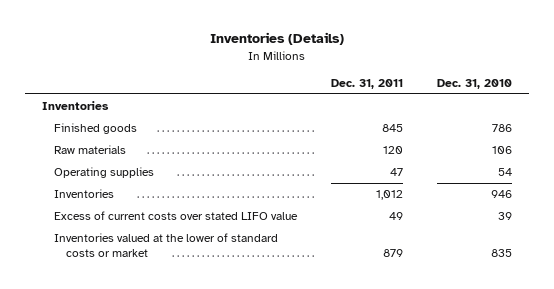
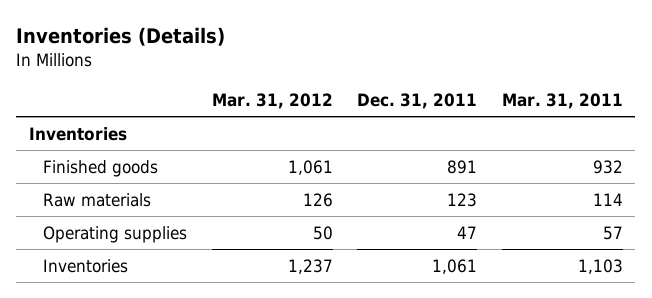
- | Dec. 31, 2011 | Dec. 31, 2010
+ | Mar. 31, 2012 | Dec. 31, 2011 | Mar. 31, 2011
- Finished goods | 845 | 786
- Raw materials | 120 | 106
+ Finished goods | 1,061 | 891 | 932
+ Raw materials | 126 | 123 | 114
- Inventories | 1,012 | 946
- Excess of current costs over stated LIFO value | 49 | 39
- Inventories valued at the lower of standard costs or market | 879 | 835
+ Inventories | 1,237 | 1,061 | 1,103

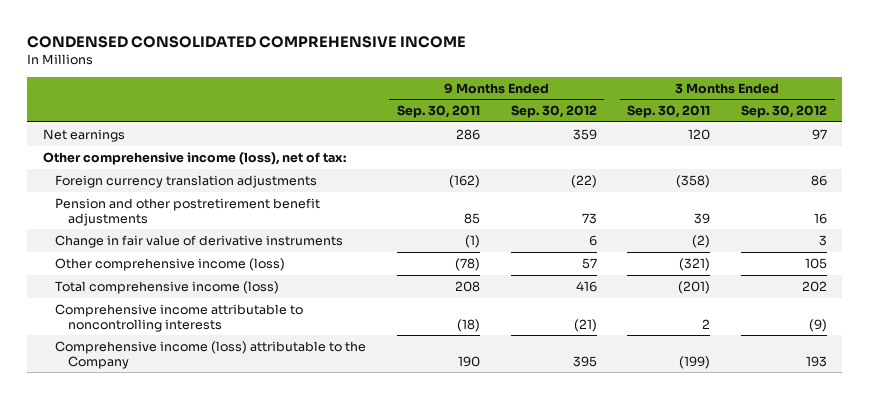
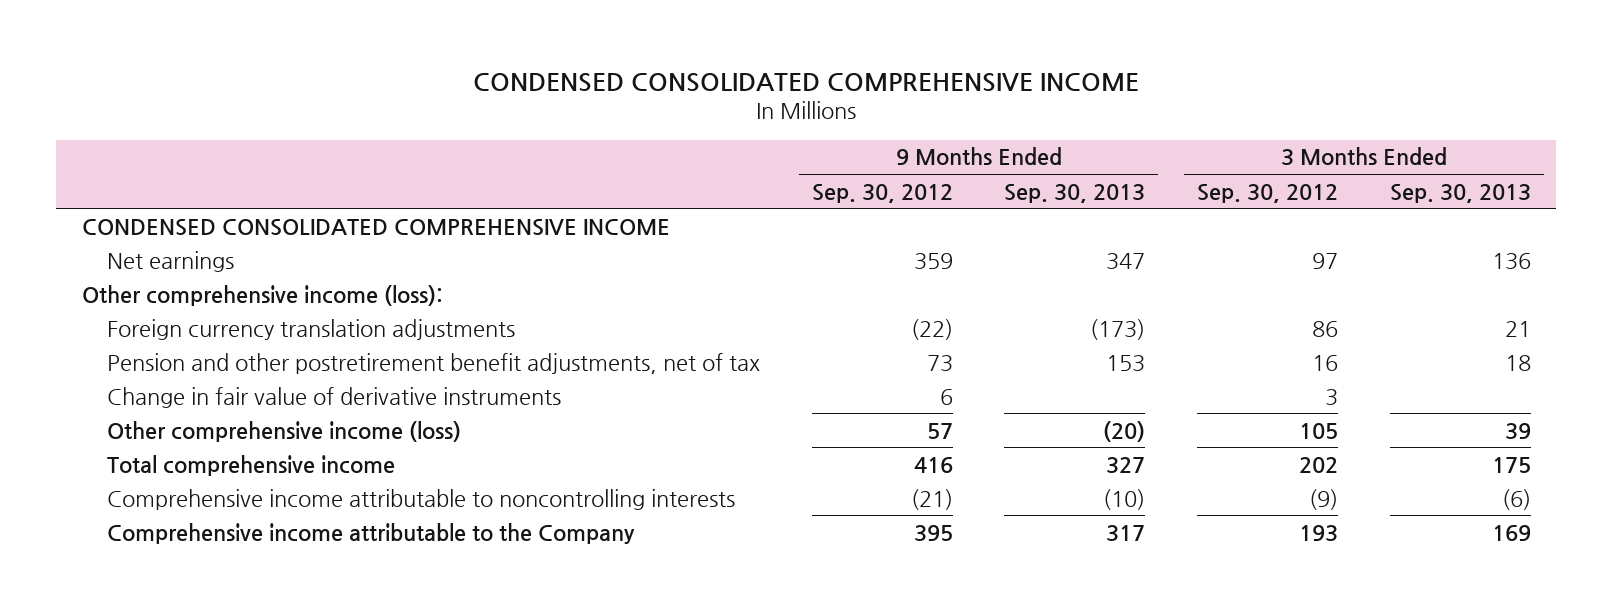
- | 9 Months Ended Sep. 30, 2011 | 9 Months Ended Sep. 30, 2012 | 3 Months Ended Sep. 30, 2011 | 3 Months Ended Sep. 30, 2012
+ | 9 Months Ended Sep. 30, 2012 | 9 Months Ended Sep. 30, 2013 | 3 Months Ended Sep. 30, 2012 | 3 Months Ended Sep. 30, 2013
+ CONDENSED CONSOLIDATED COMPREHENSIVE INCOME
- Other comprehensive income (loss), net of tax:
+ Other comprehensive income (loss):
- Pension and other postretirement benefit adjustments | 85 | 73 | 39 | 16
+ Pension and other postretirement benefit adjustments, net of tax | 73 | 153 | 16 | 18
- Total comprehensive income (loss) | 208 | 416 | (201) | 202
+ Total comprehensive income | 416 | 327 | 202 | 175
- Comprehensive income (loss) attributable to the Company | 190 | 395 | (199) | 193
+ Comprehensive income attributable to the Company | 395 | 317 | 193 | 169

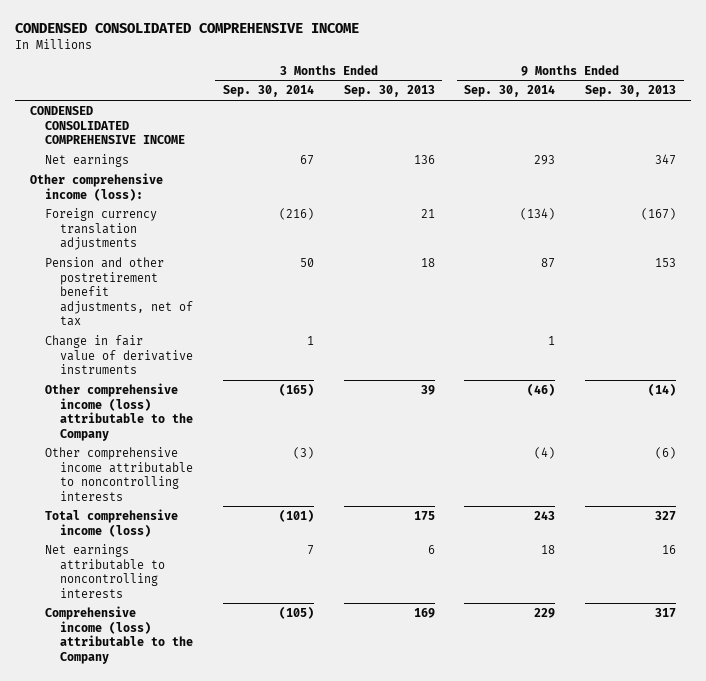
- | 9 Months Ended Sep. 30, 2012 | 9 Months Ended Sep. 30, 2013 | 3 Months Ended Sep. 30, 2012 | 3 Months Ended Sep. 30, 2013
+ | 3 Months Ended Sep. 30, 2014 | 3 Months Ended Sep. 30, 2013 | 9 Months Ended Sep. 30, 2014 | 9 Months Ended Sep. 30, 2013
- Foreign currency translation adjustments | (22) | (173) | 86 | 21
+ Foreign currency translation adjustments | (216) | 21 | (134) | (167)
- Other comprehensive income (loss) | 57 | (20) | 105 | 39
- Total comprehensive income | 416 | 327 | 202 | 175
- Comprehensive income attributable to noncontrolling interests | (21) | (10) | (9) | (6)
- Comprehensive income attributable to the Company | 395 | 317 | 193 | 169
+ Other comprehensive income (loss) attributable to the Company | (165) | 39 | (46) | (14)
+ Other comprehensive income attributable to noncontrolling interests | (3) | | (4) | (6)
+ Total comprehensive income (loss) | (101) | 175 | 243 | 327
+ Net earnings attributable to noncontrolling interests | 7 | 6 | 18 | 16
+ Comprehensive income (loss) attributable to the Company | (105) | 169 | 229 | 317

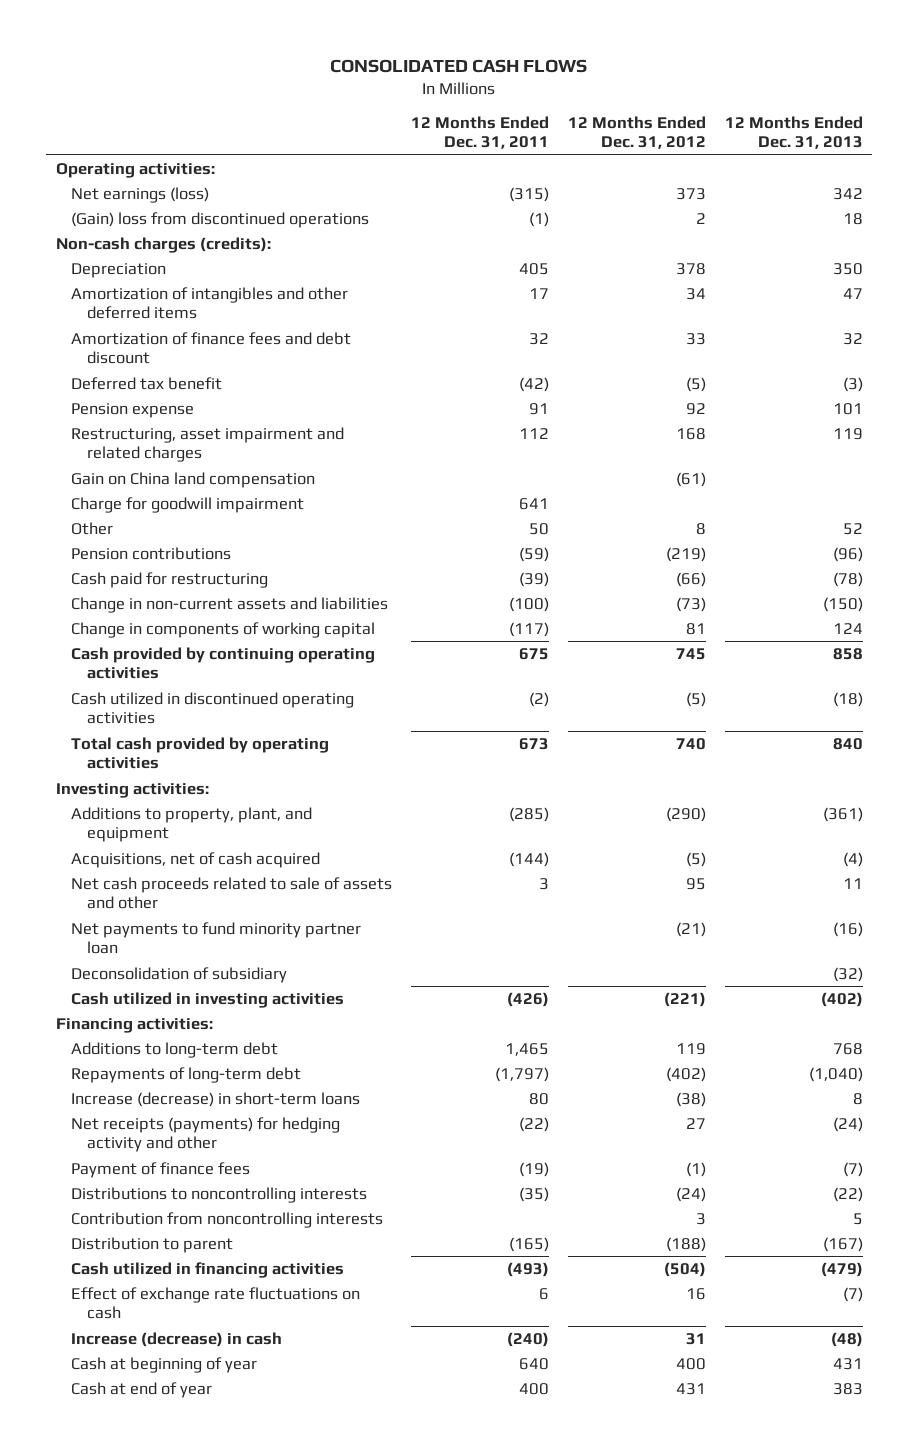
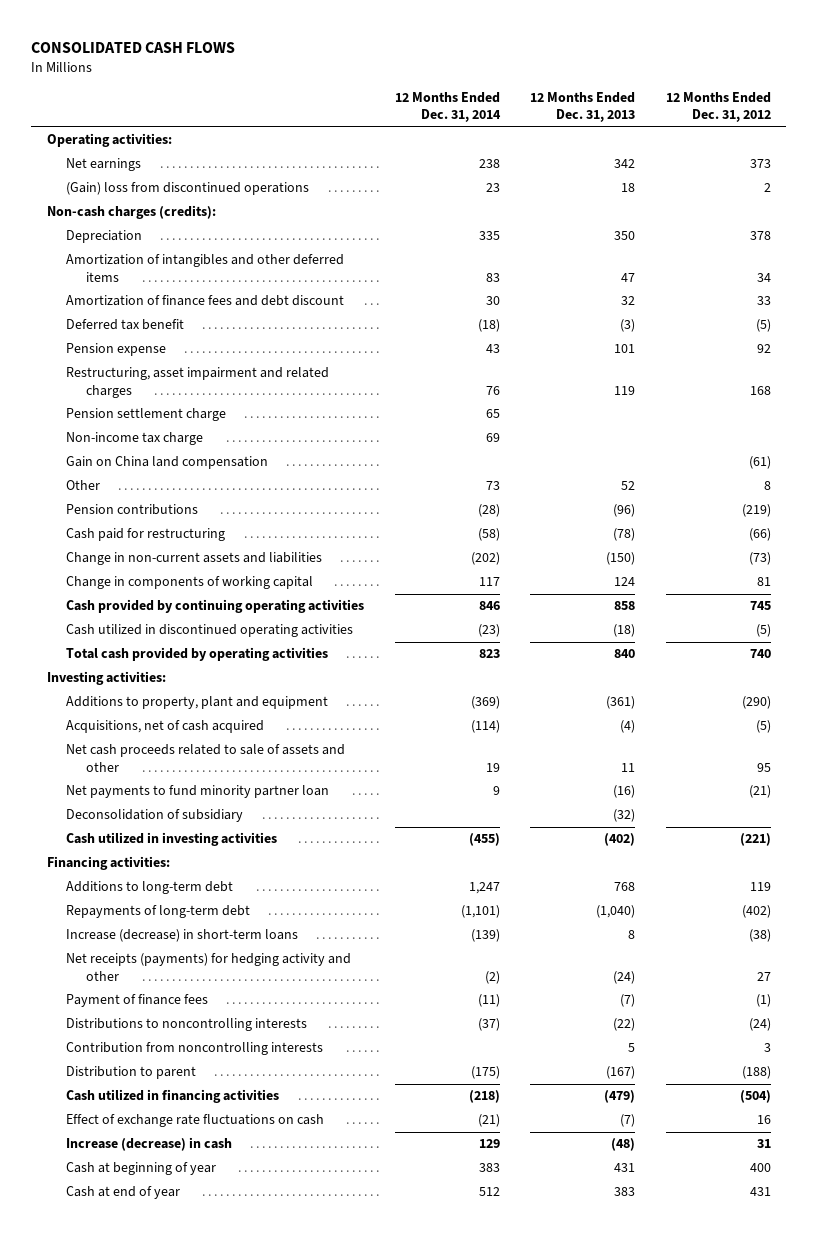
- | 12 Months Ended Dec. 31, 2011 | 12 Months Ended Dec. 31, 2012 | 12 Months Ended Dec. 31, 2013
+ | 12 Months Ended Dec. 31, 2014 | 12 Months Ended Dec. 31, 2013 | 12 Months Ended Dec. 31, 2012
- Net earnings (loss) | (315) | 373 | 342
+ Net earnings | 238 | 342 | 373
+ Pension settlement charge | 65 | |
+ Non-income tax charge | 69 | |
- Charge for goodwill impairment | 641 | |
- Additions to property, plant, and equipment | (285) | (290) | (361)
+ Additions to property, plant and equipment | (369) | (361) | (290)

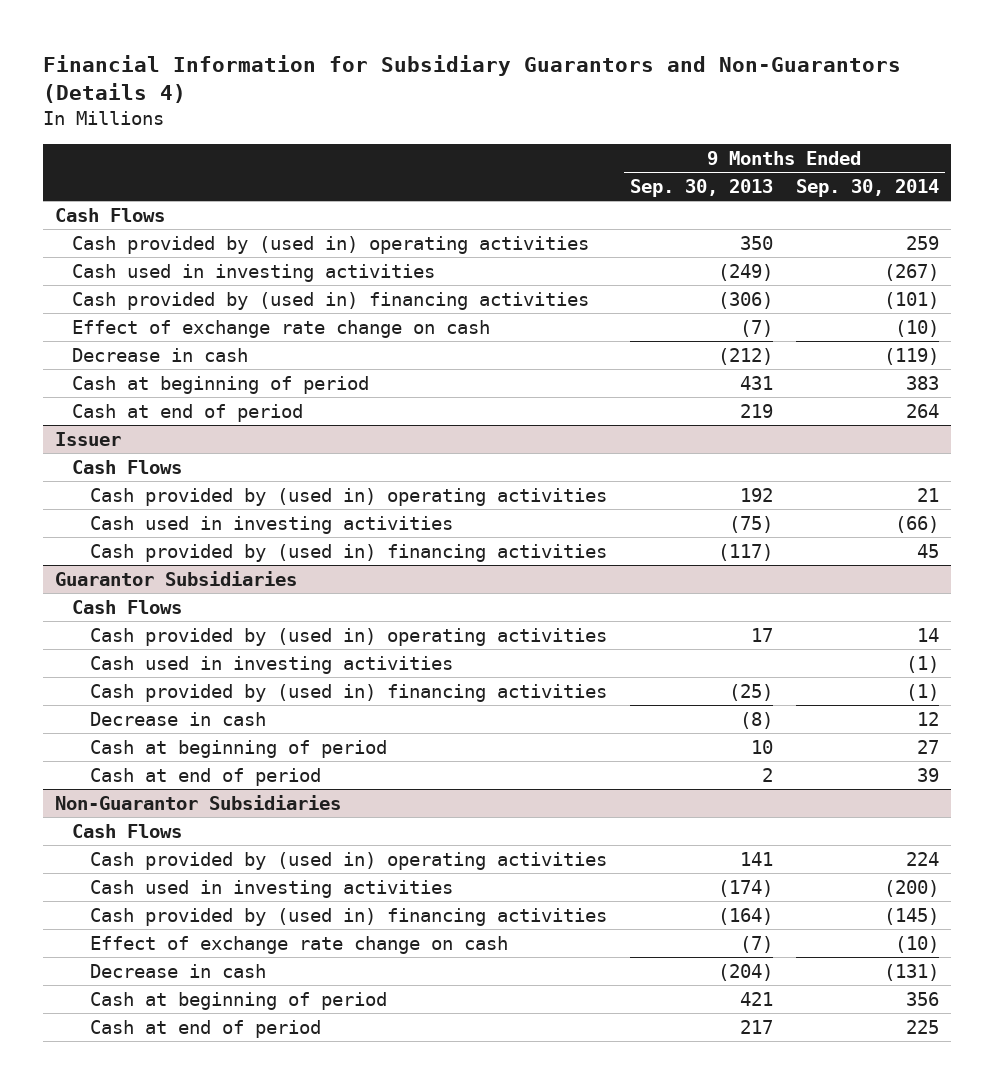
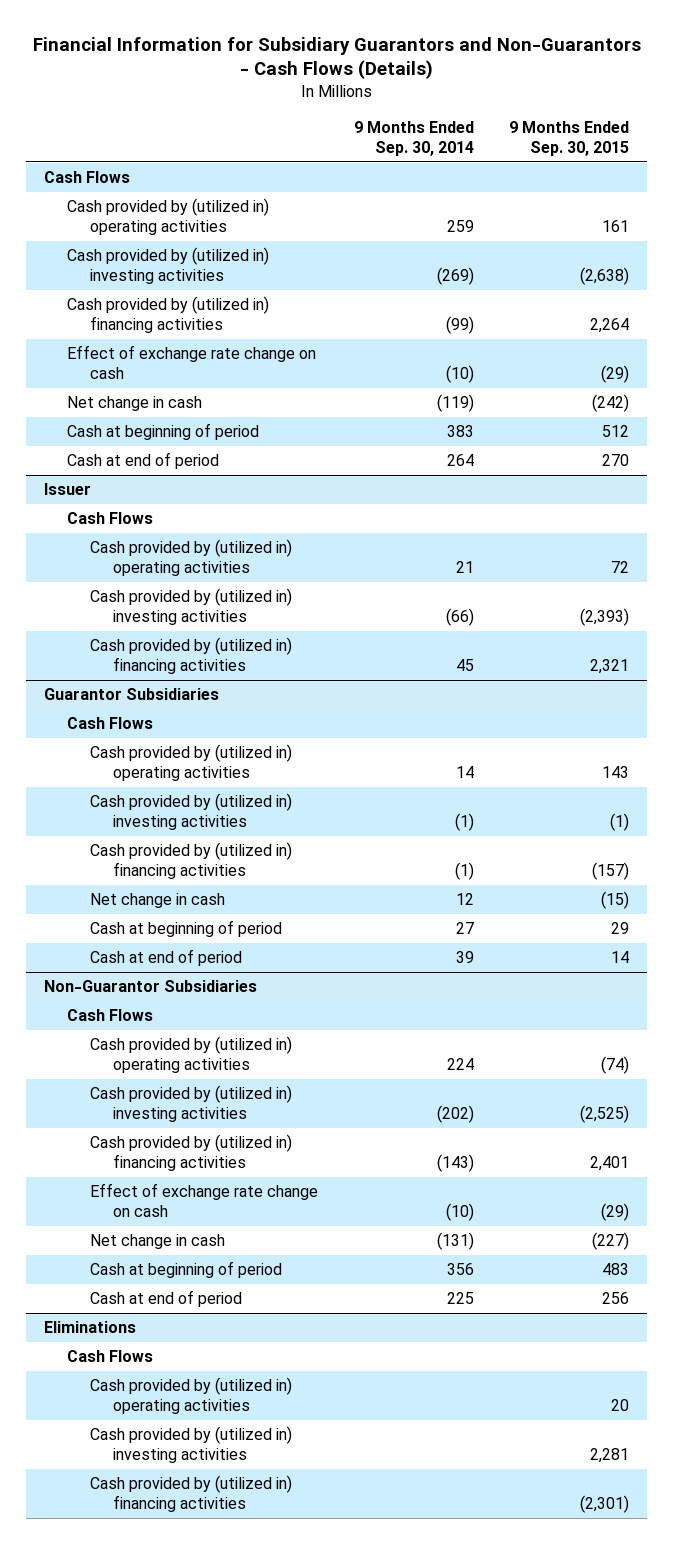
- Financial Information for Subsidiary Guarantors and Non-Guarantors (Details 4)
+ Financial Information for Subsidiary Guarantors and Non-Guarantors - Cash Flows (Details)
- | 9 Months Ended Sep. 30, 2013 | 9 Months Ended Sep. 30, 2014
+ | 9 Months Ended Sep. 30, 2014 | 9 Months Ended Sep. 30, 2015
- Cash provided by (used in) operating activities | 350 | 259
- Cash used in investing activities | (249) | (267)
- Cash provided by (used in) financing activities | (306) | (101)
+ Cash provided by (utilized in) operating activities | 259 | 161
+ Cash provided by (utilized in) investing activities | (269) | (2,638)
+ Cash provided by (utilized in) financing activities | (99) | 2,264
- Decrease in cash | (212) | (119)
+ Net change in cash | (119) | (242)
@ Issuer
- Cash provided by (used in) operating activities | 192 | 21
- Cash used in investing activities | (75) | (66)
- Cash provided by (used in) financing activities | (117) | 45
+ Cash provided by (utilized in) operating activities | 21 | 72
+ Cash provided by (utilized in) investing activities | (66) | (2,393)
+ Cash provided by (utilized in) financing activities | 45 | 2,321
@ Guarantor Subsidiaries
- Cash provided by (used in) operating activities | 17 | 14
- Cash used in investing activities | | (1)
- Cash provided by (used in) financing activities | (25) | (1)
- Decrease in cash | (8) | 12
+ Cash provided by (utilized in) operating activities | 14 | 143
+ Cash provided by (utilized in) investing activities | (1) | (1)
+ Cash provided by (utilized in) financing activities | (1) | (157)
+ Net change in cash | 12 | (15)
@ Non-Guarantor Subsidiaries
- Cash provided by (used in) operating activities | 141 | 224
- Cash used in investing activities | (174) | (200)
- Cash provided by (used in) financing activities | (164) | (145)
+ Cash provided by (utilized in) operating activities | 224 | (74)
+ Cash provided by (utilized in) investing activities | (202) | (2,525)
+ Cash provided by (utilized in) financing activities | (143) | 2,401
- Decrease in cash | (204) | (131)
+ Net change in cash | (131) | (227)
+ Eliminations
+ Cash Flows
+ Cash provided by (utilized in) operating activities | | 20
+ Cash provided by (utilized in) investing activities | | 2,281
+ Cash provided by (utilized in) financing activities | | (2,301)

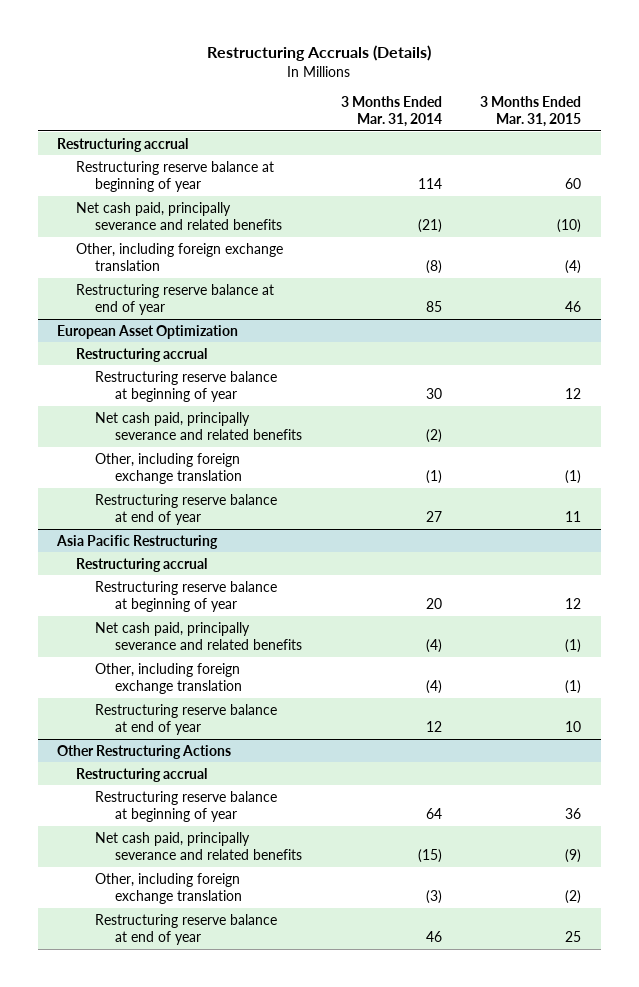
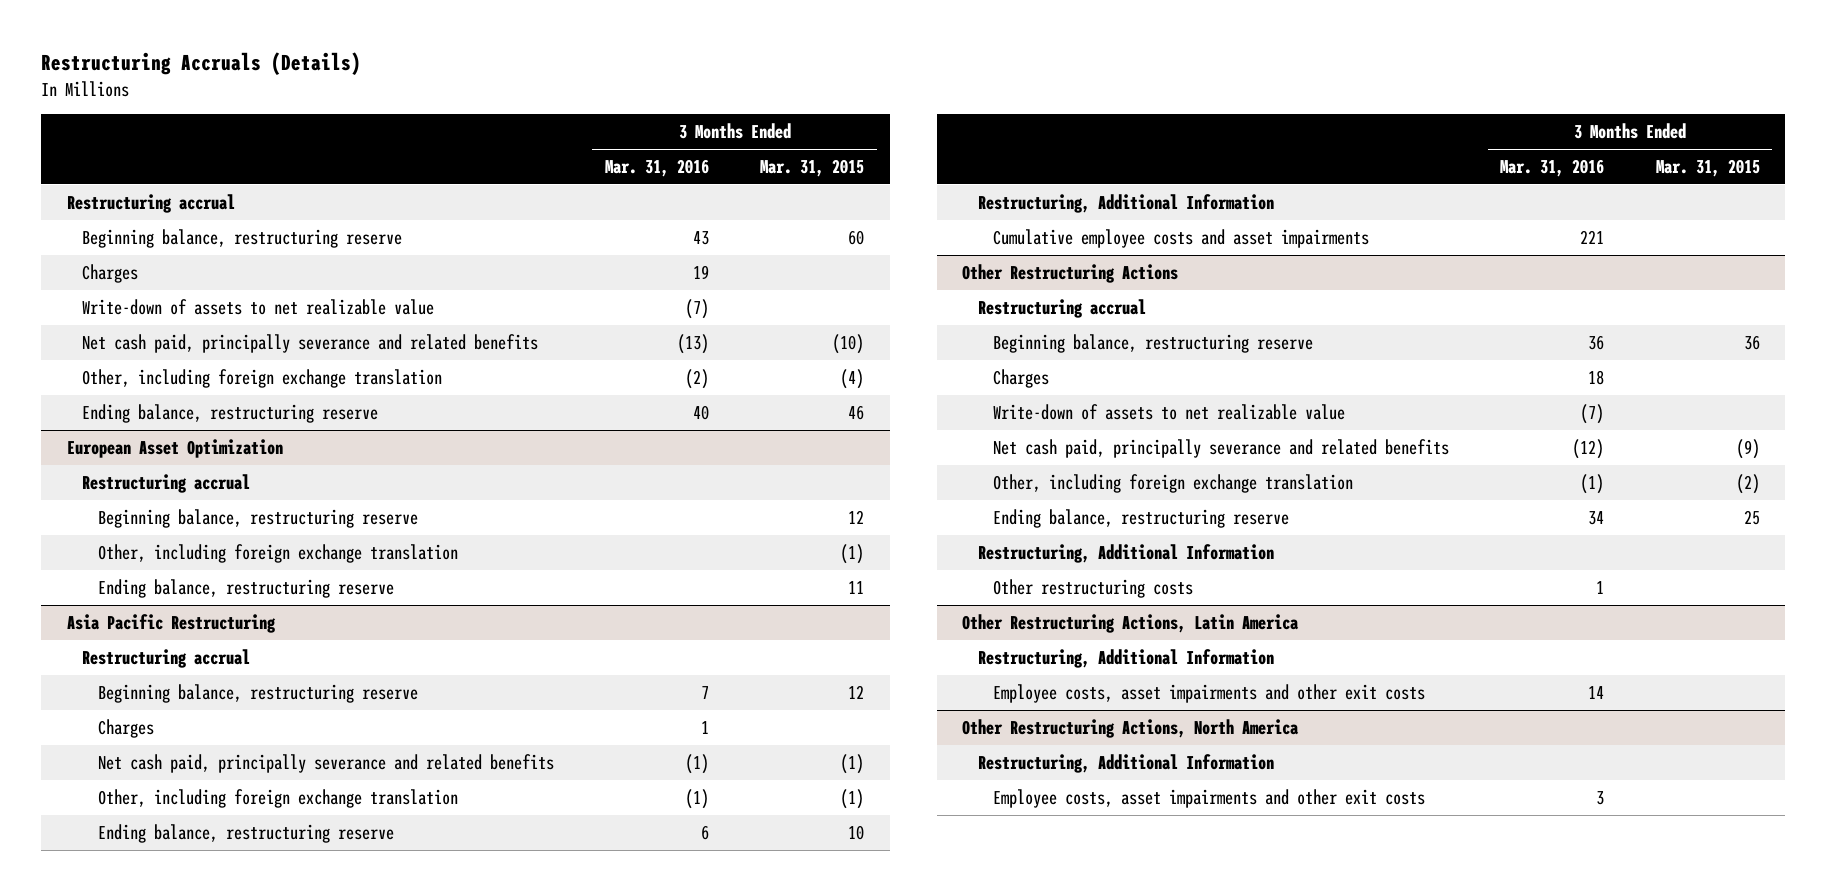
- | 3 Months Ended Mar. 31, 2014 | 3 Months Ended Mar. 31, 2015
+ | 3 Months Ended Mar. 31, 2016 | 3 Months Ended Mar. 31, 2015
- Restructuring reserve balance at beginning of year | 114 | 60
+ Beginning balance, restructuring reserve | 43 | 60
+ Charges | 19 |
+ Write-down of assets to net realizable value | (7) |
- Restructuring reserve balance at end of year | 85 | 46
+ Ending balance, restructuring reserve | 40 | 46
@ European Asset Optimization
- Restructuring reserve balance at beginning of year | 30 | 12
- Net cash paid, principally severance and related benefits | (2) |
+ Beginning balance, restructuring reserve | | 12
- Restructuring reserve balance at end of year | 27 | 11
+ Ending balance, restructuring reserve | | 11
@ Asia Pacific Restructuring
- Restructuring reserve balance at beginning of year | 20 | 12
+ Beginning balance, restructuring reserve | 7 | 12
+ Charges | 1 |
- Restructuring reserve balance at end of year | 12 | 10
+ Ending balance, restructuring reserve | 6 | 10
+ Restructuring, Additional Information
+ Cumulative employee costs and asset impairments | 221 |
@ Other Restructuring Actions
- Restructuring reserve balance at beginning of year | 64 | 36
+ Beginning balance, restructuring reserve | 36 | 36
+ Charges | 18 |
+ Write-down of assets to net realizable value | (7) |
- Restructuring reserve balance at end of year | 46 | 25
+ Ending balance, restructuring reserve | 34 | 25
+ Restructuring, Additional Information
+ Other restructuring costs | 1 |
+ Other Restructuring Actions, Latin America
+ Restructuring, Additional Information
+ Employee costs, asset impairments and other exit costs | 14 |
+ Other Restructuring Actions, North America
+ Restructuring, Additional Information
+ Employee costs, asset impairments and other exit costs | 3 |

